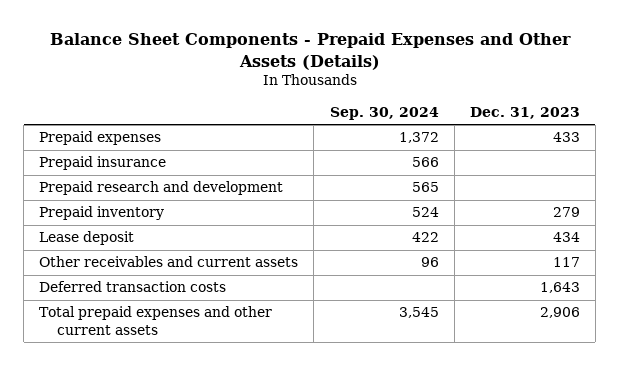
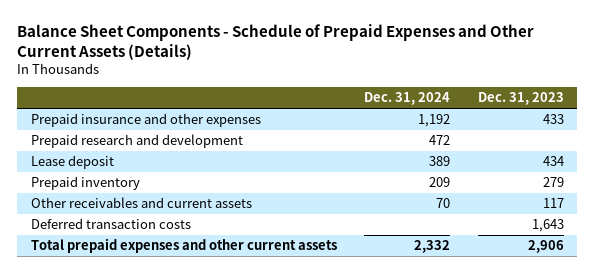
- Balance Sheet Components - Prepaid Expenses and Other Assets (Details)
+ Balance Sheet Components - Schedule of Prepaid Expenses and Other Current Assets (Details)
- | Sep. 30, 2024 | Dec. 31, 2023
+ | Dec. 31, 2024 | Dec. 31, 2023
- Prepaid expenses | 1,372 | 433
- Prepaid insurance | 566 |
+ Prepaid insurance and other expenses | 1,192 | 433
moved down: Prepaid inventory | 209 | 279

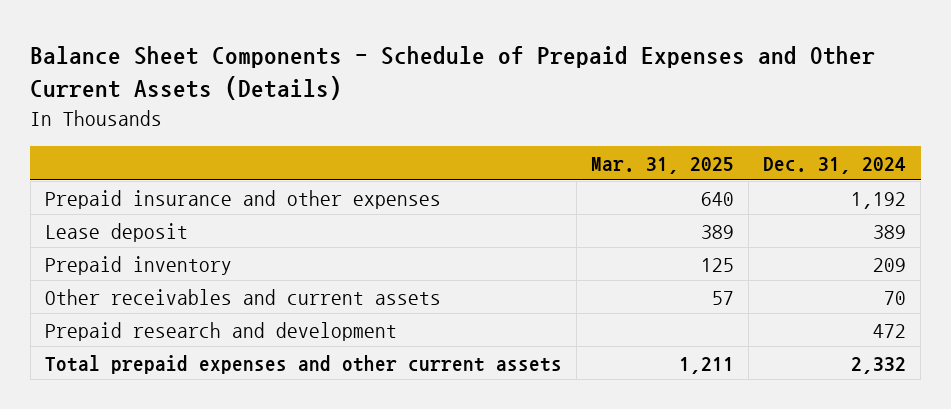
- | Dec. 31, 2024 | Dec. 31, 2023
+ | Mar. 31, 2025 | Dec. 31, 2024
- Deferred transaction costs | | 1,643
moved down: Prepaid research and development | | 472

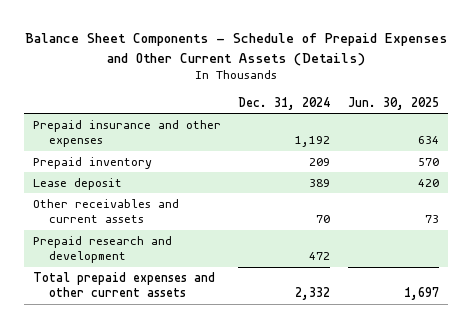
- | Mar. 31, 2025 | Dec. 31, 2024
+ | Dec. 31, 2024 | Jun. 30, 2025
moved down: Lease deposit | 389 | 420

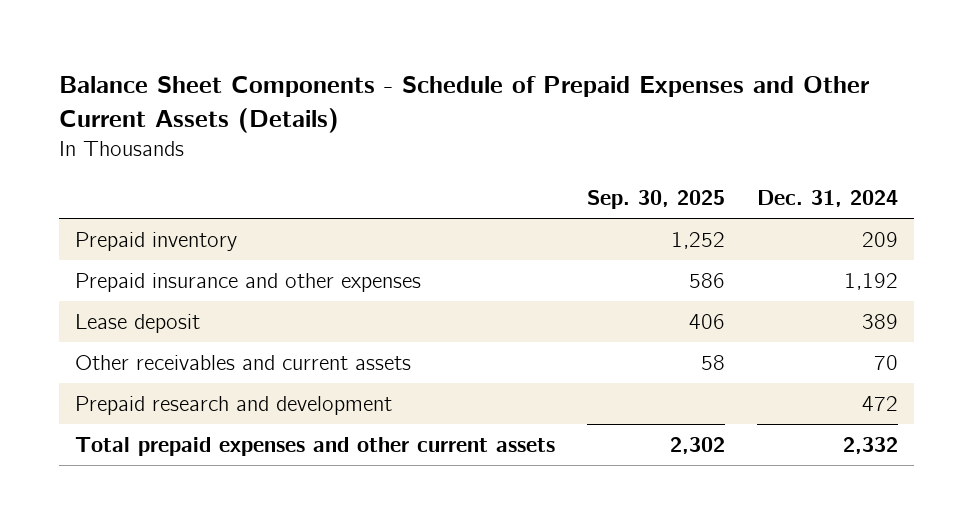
- | Dec. 31, 2024 | Jun. 30, 2025
+ | Sep. 30, 2025 | Dec. 31, 2024
moved down: Prepaid insurance and other expenses | 586 | 1,192

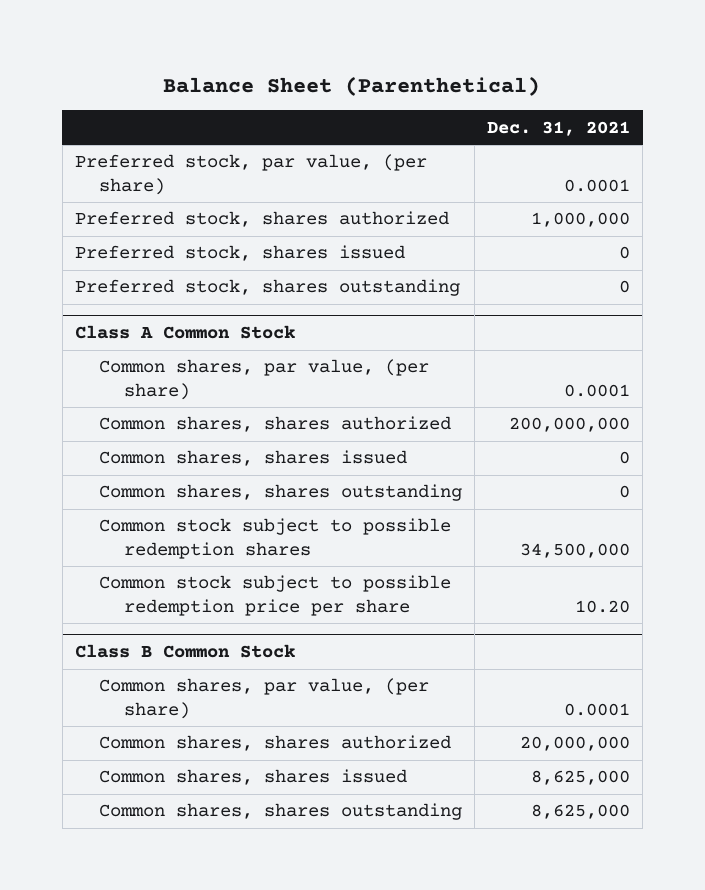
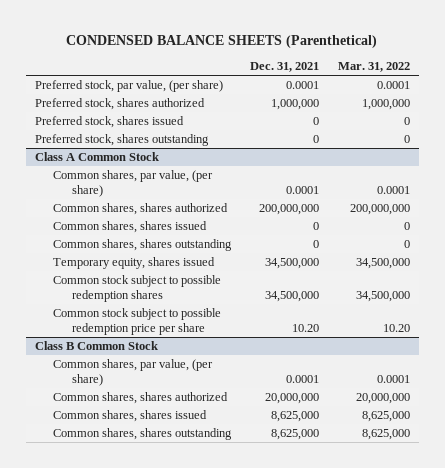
- Balance Sheet (Parenthetical)
+ CONDENSED BALANCE SHEETS (Parenthetical)
- | Dec. 31, 2021
+ | Dec. 31, 2021 | Mar. 31, 2022
@ Class A Common Stock
+ Temporary equity, shares issued | 34,500,000 | 34,500,000

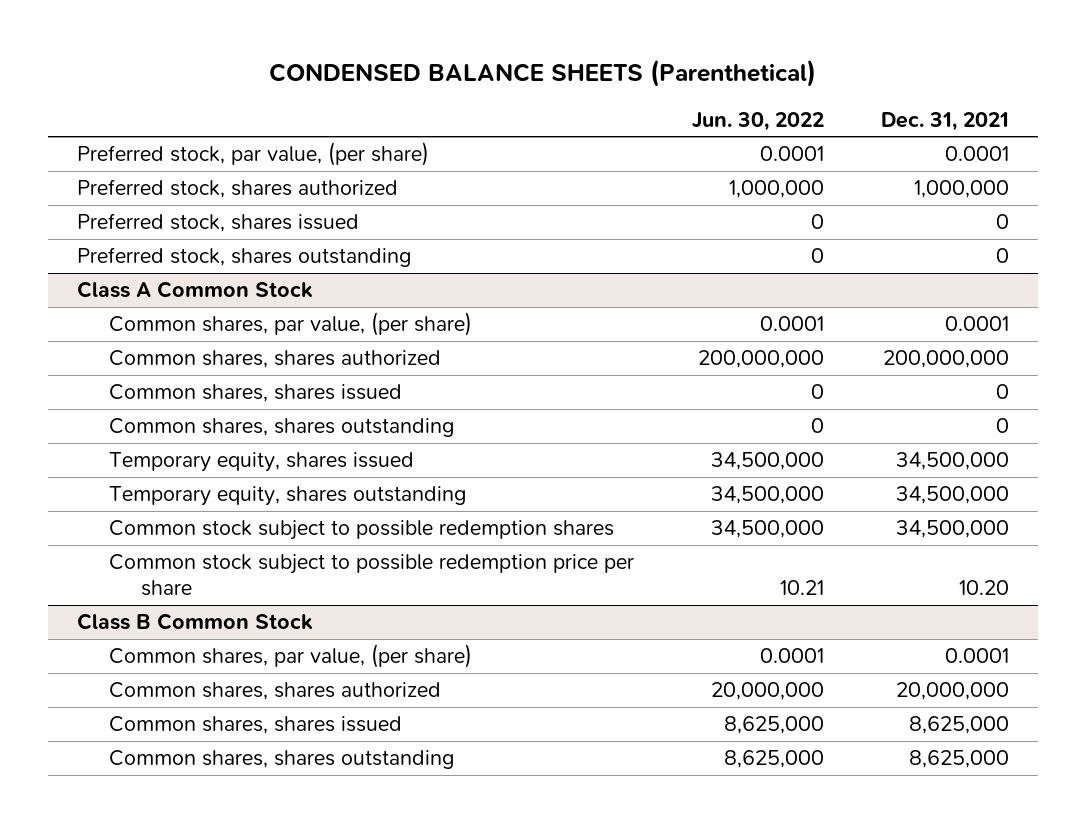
- | Dec. 31, 2021 | Mar. 31, 2022
+ | Jun. 30, 2022 | Dec. 31, 2021
@ Class A Common Stock
+ Temporary equity, shares outstanding | 34,500,000 | 34,500,000

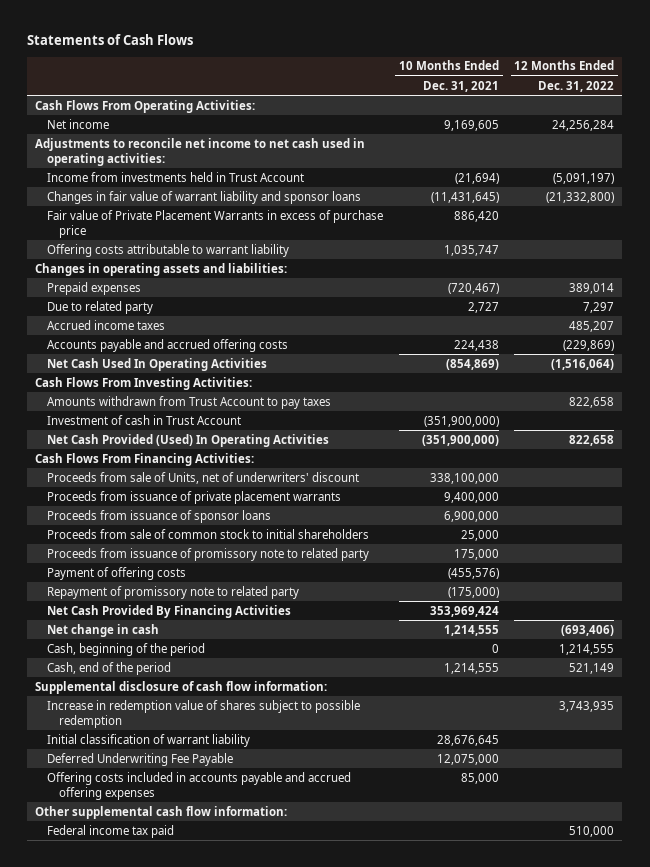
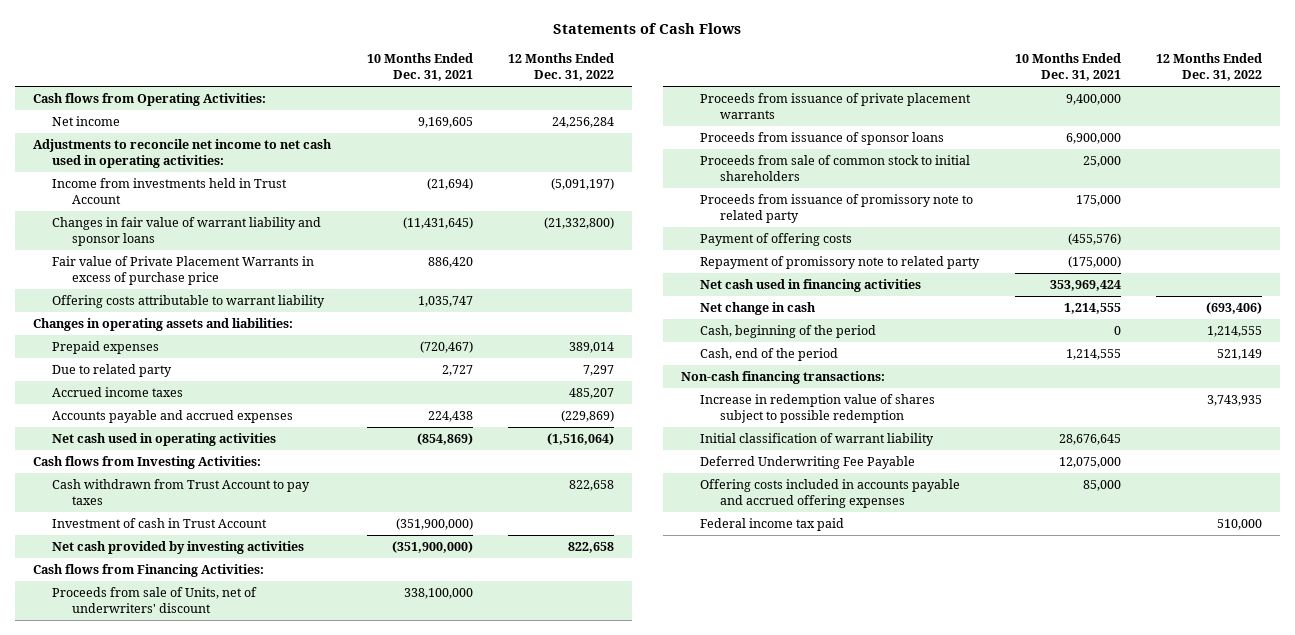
- Cash Flows From Operating Activities:
+ Cash flows from Operating Activities:
- Accounts payable and accrued offering costs | 224,438 | (229,869)
- Net Cash Used In Operating Activities | (854,869) | (1,516,064)
- Cash Flows From Investing Activities:
- Amounts withdrawn from Trust Account to pay taxes | | 822,658
+ Accounts payable and accrued expenses | 224,438 | (229,869)
+ Net cash used in operating activities | (854,869) | (1,516,064)
+ Cash flows from Investing Activities:
+ Cash withdrawn from Trust Account to pay taxes | | 822,658
- Net Cash Provided (Used) In Operating Activities | (351,900,000) | 822,658
- Cash Flows From Financing Activities:
+ Net cash provided by investing activities | (351,900,000) | 822,658
+ Cash flows from Financing Activities:
- Net Cash Provided By Financing Activities | 353,969,424 |
+ Net cash used in financing activities | 353,969,424 |
- Supplemental disclosure of cash flow information:
+ Non-cash financing transactions:
- Other supplemental cash flow information:

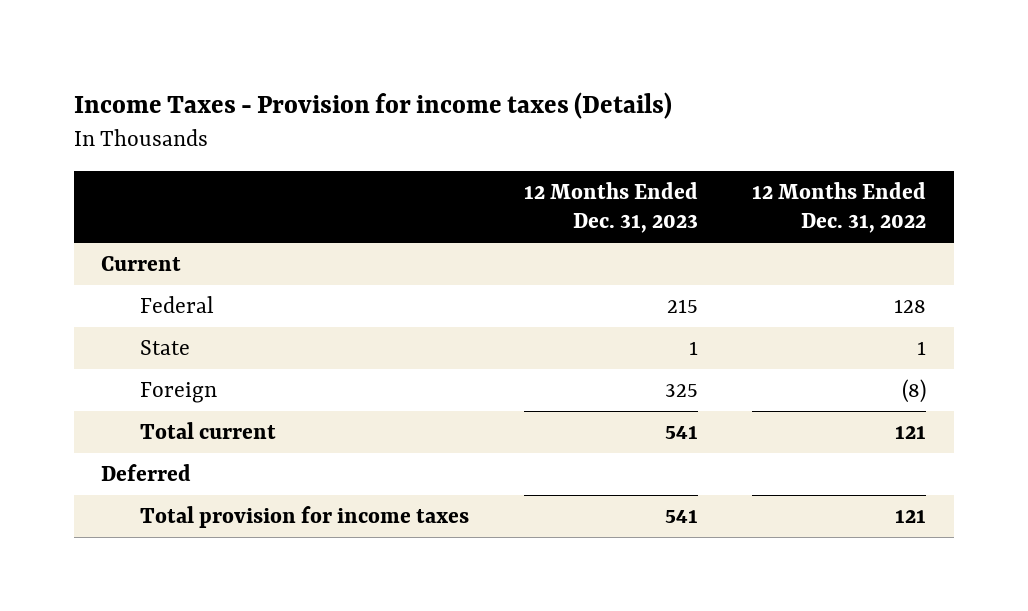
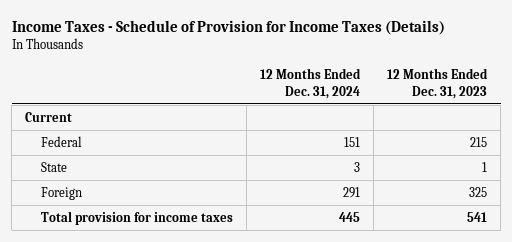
- Income Taxes - Provision for income taxes (Details)
+ Income Taxes - Schedule of Provision for Income Taxes (Details)
- | 12 Months Ended Dec. 31, 2023 | 12 Months Ended Dec. 31, 2022
+ | 12 Months Ended Dec. 31, 2024 | 12 Months Ended Dec. 31, 2023
- Total current | 541 | 121
- Deferred

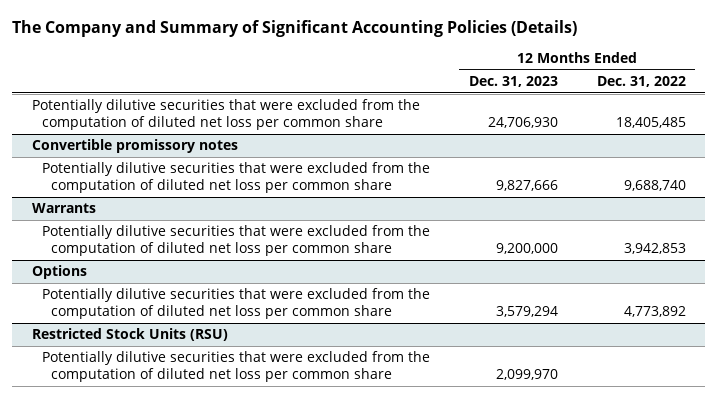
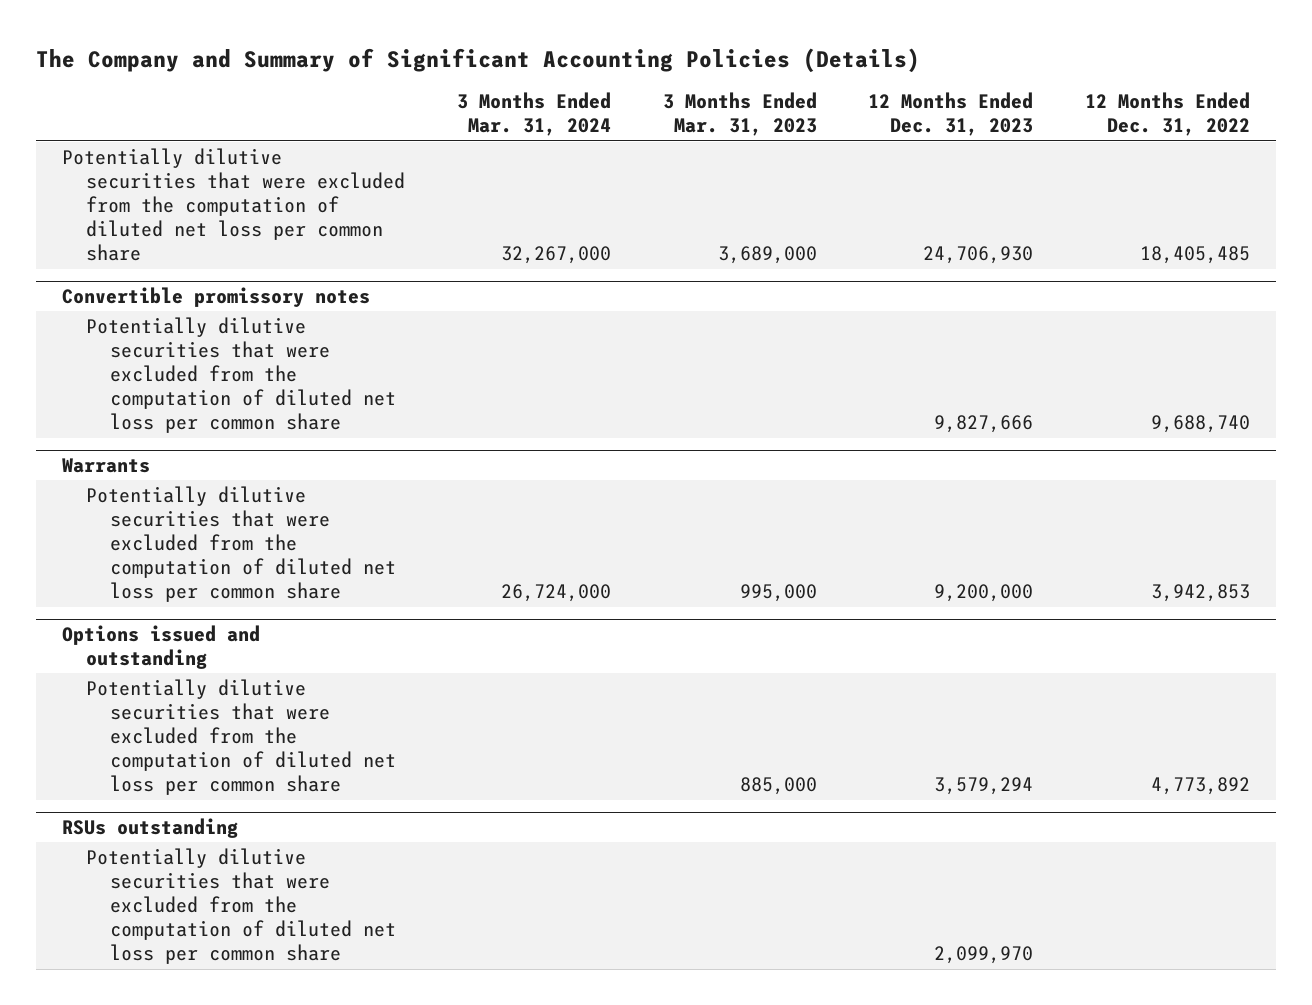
- | 12 Months Ended Dec. 31, 2023 | 12 Months Ended Dec. 31, 2022
+ | 3 Months Ended Mar. 31, 2024 | 3 Months Ended Mar. 31, 2023 | 12 Months Ended Dec. 31, 2023 | 12 Months Ended Dec. 31, 2022
- Options
+ Options issued and outstanding
- Restricted Stock Units (RSU)
+ RSUs outstanding

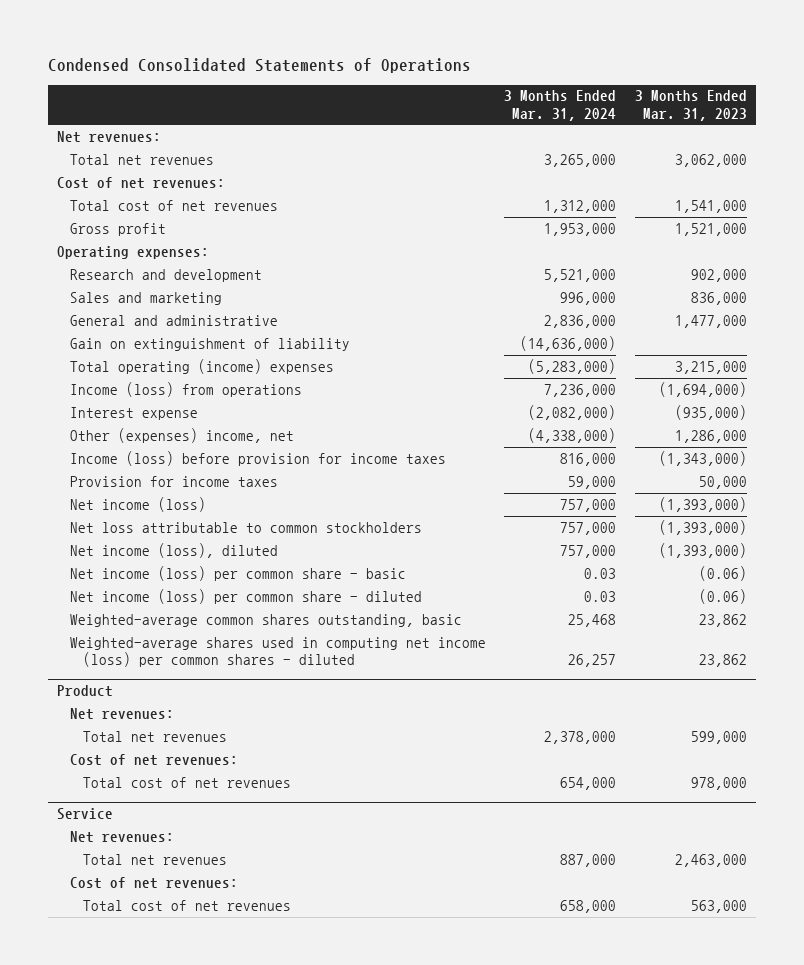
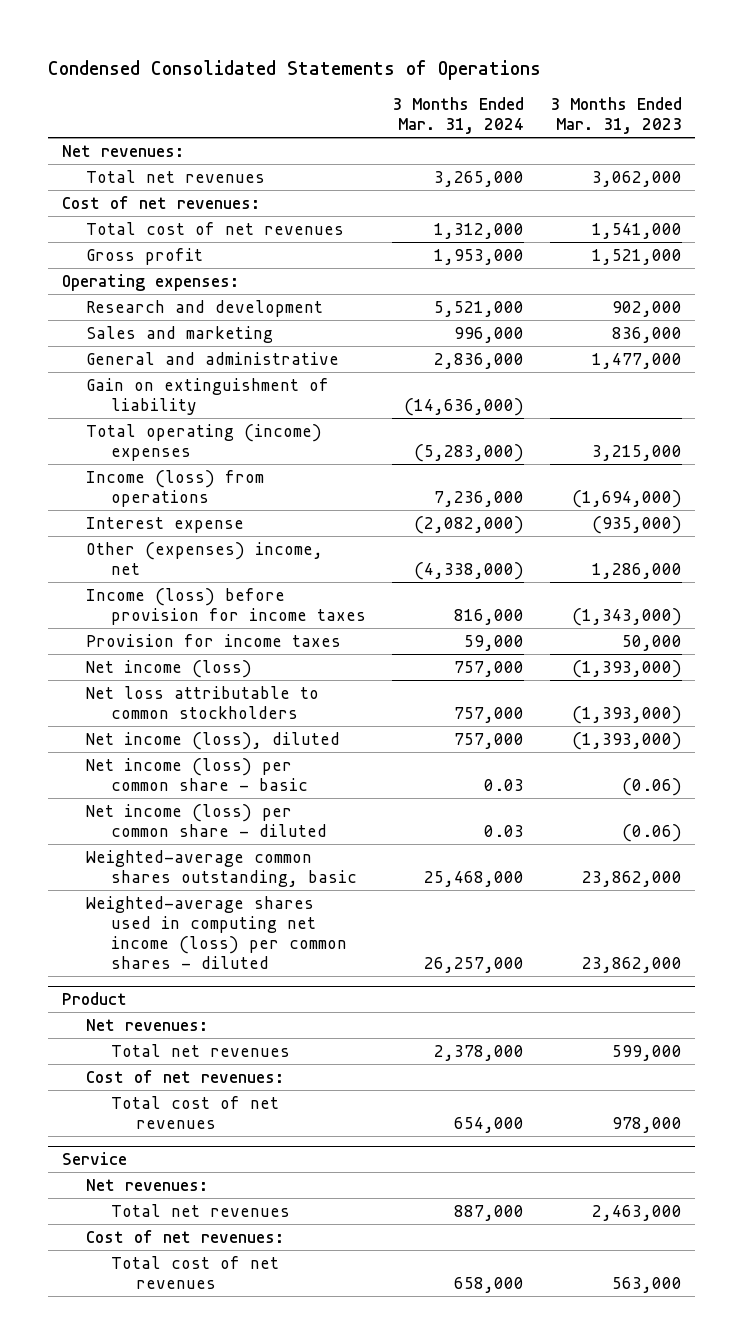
- Weighted-average common shares outstanding, basic | 25,468 | 23,862
- Weighted-average shares used in computing net income (loss) per common shares - diluted | 26,257 | 23,862
+ Weighted-average common shares outstanding, basic | 25,468,000 | 23,862,000
+ Weighted-average shares used in computing net income (loss) per common shares - diluted | 26,257,000 | 23,862,000

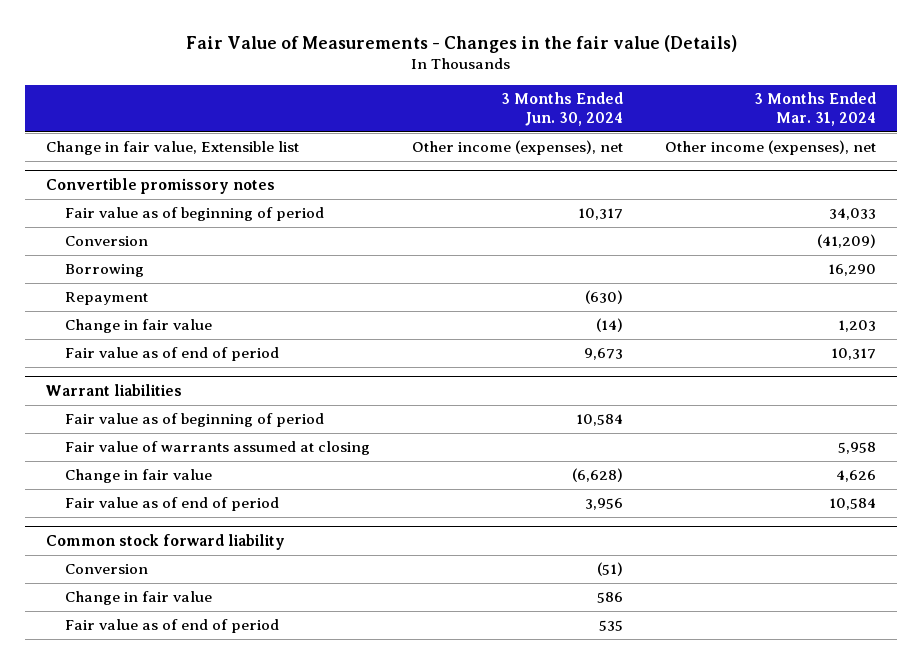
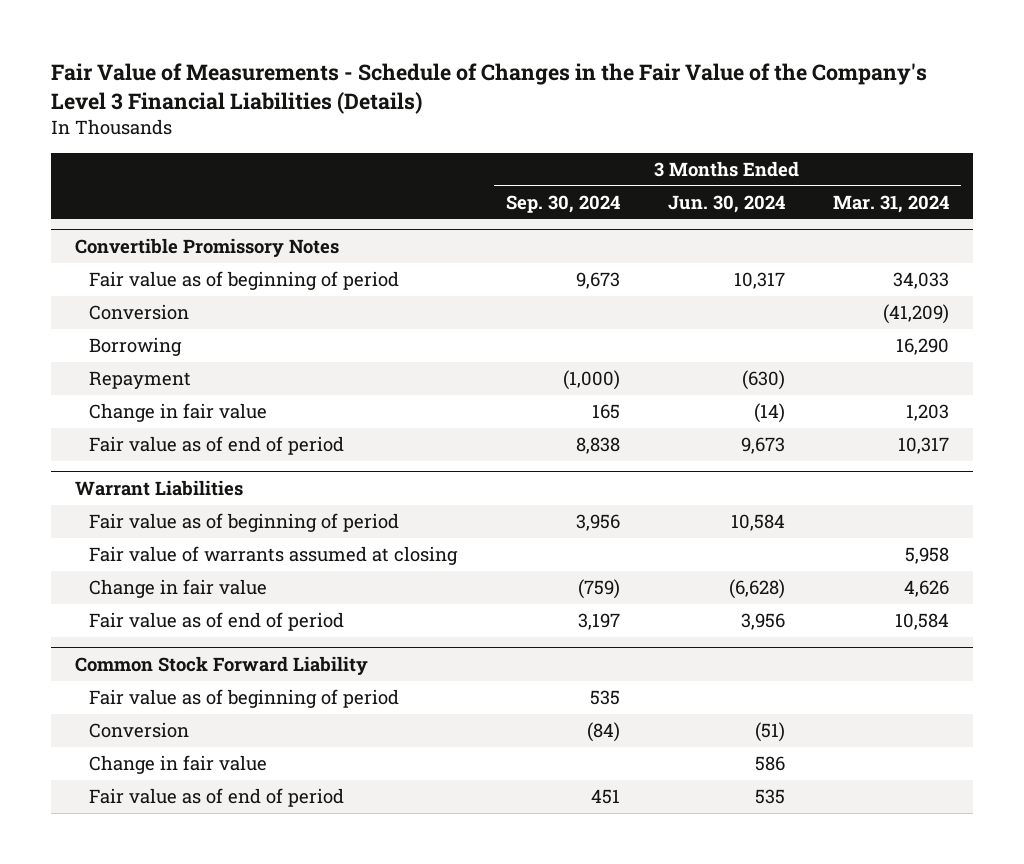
- Fair Value of Measurements - Changes in the fair value (Details)
+ Fair Value of Measurements - Schedule of Changes in the Fair Value of the Company's Level 3 Financial Liabilities (Details)
- | 3 Months Ended Jun. 30, 2024 | 3 Months Ended Mar. 31, 2024
+ | 3 Months Ended Sep. 30, 2024 | 3 Months Ended Jun. 30, 2024 | 3 Months Ended Mar. 31, 2024
- Change in fair value, Extensible list | Other income (expenses), net | Other income (expenses), net
- Convertible promissory notes
+ Convertible Promissory Notes
- Warrant liabilities
+ Warrant Liabilities
- Common stock forward liability
+ Common Stock Forward Liability
+ Fair value as of beginning of period | 535 | |

